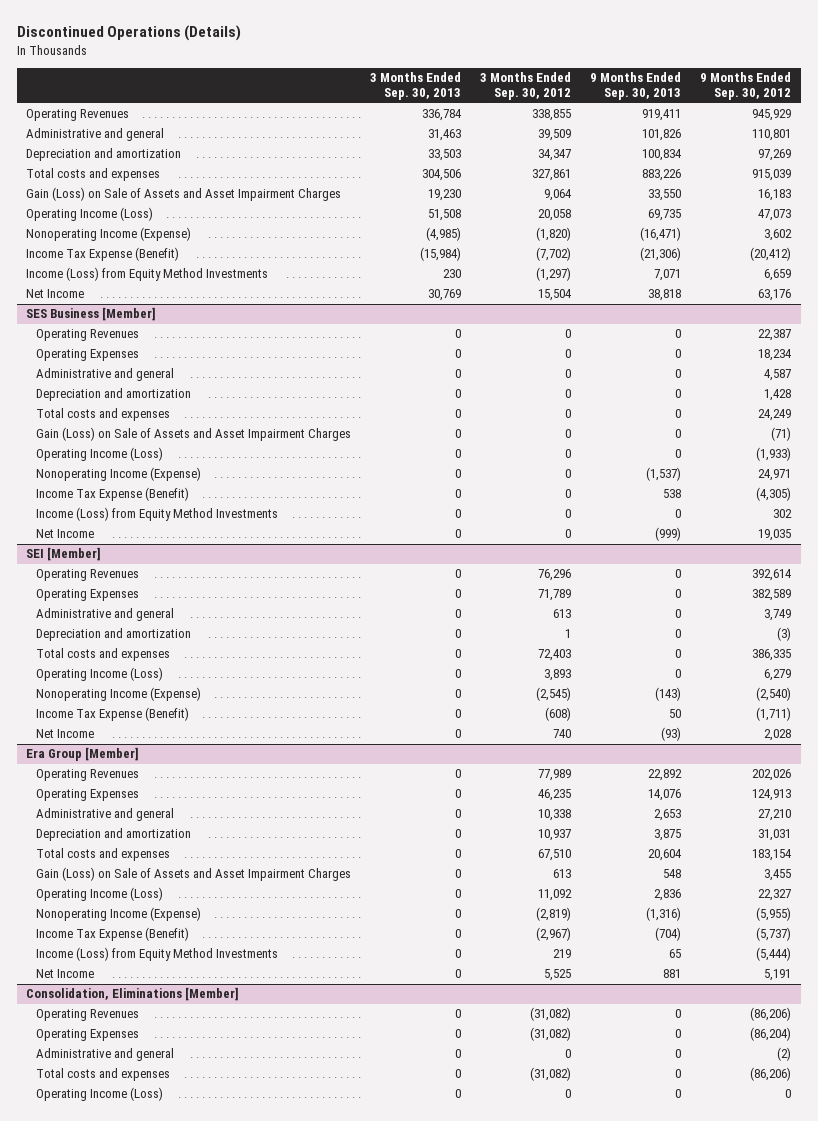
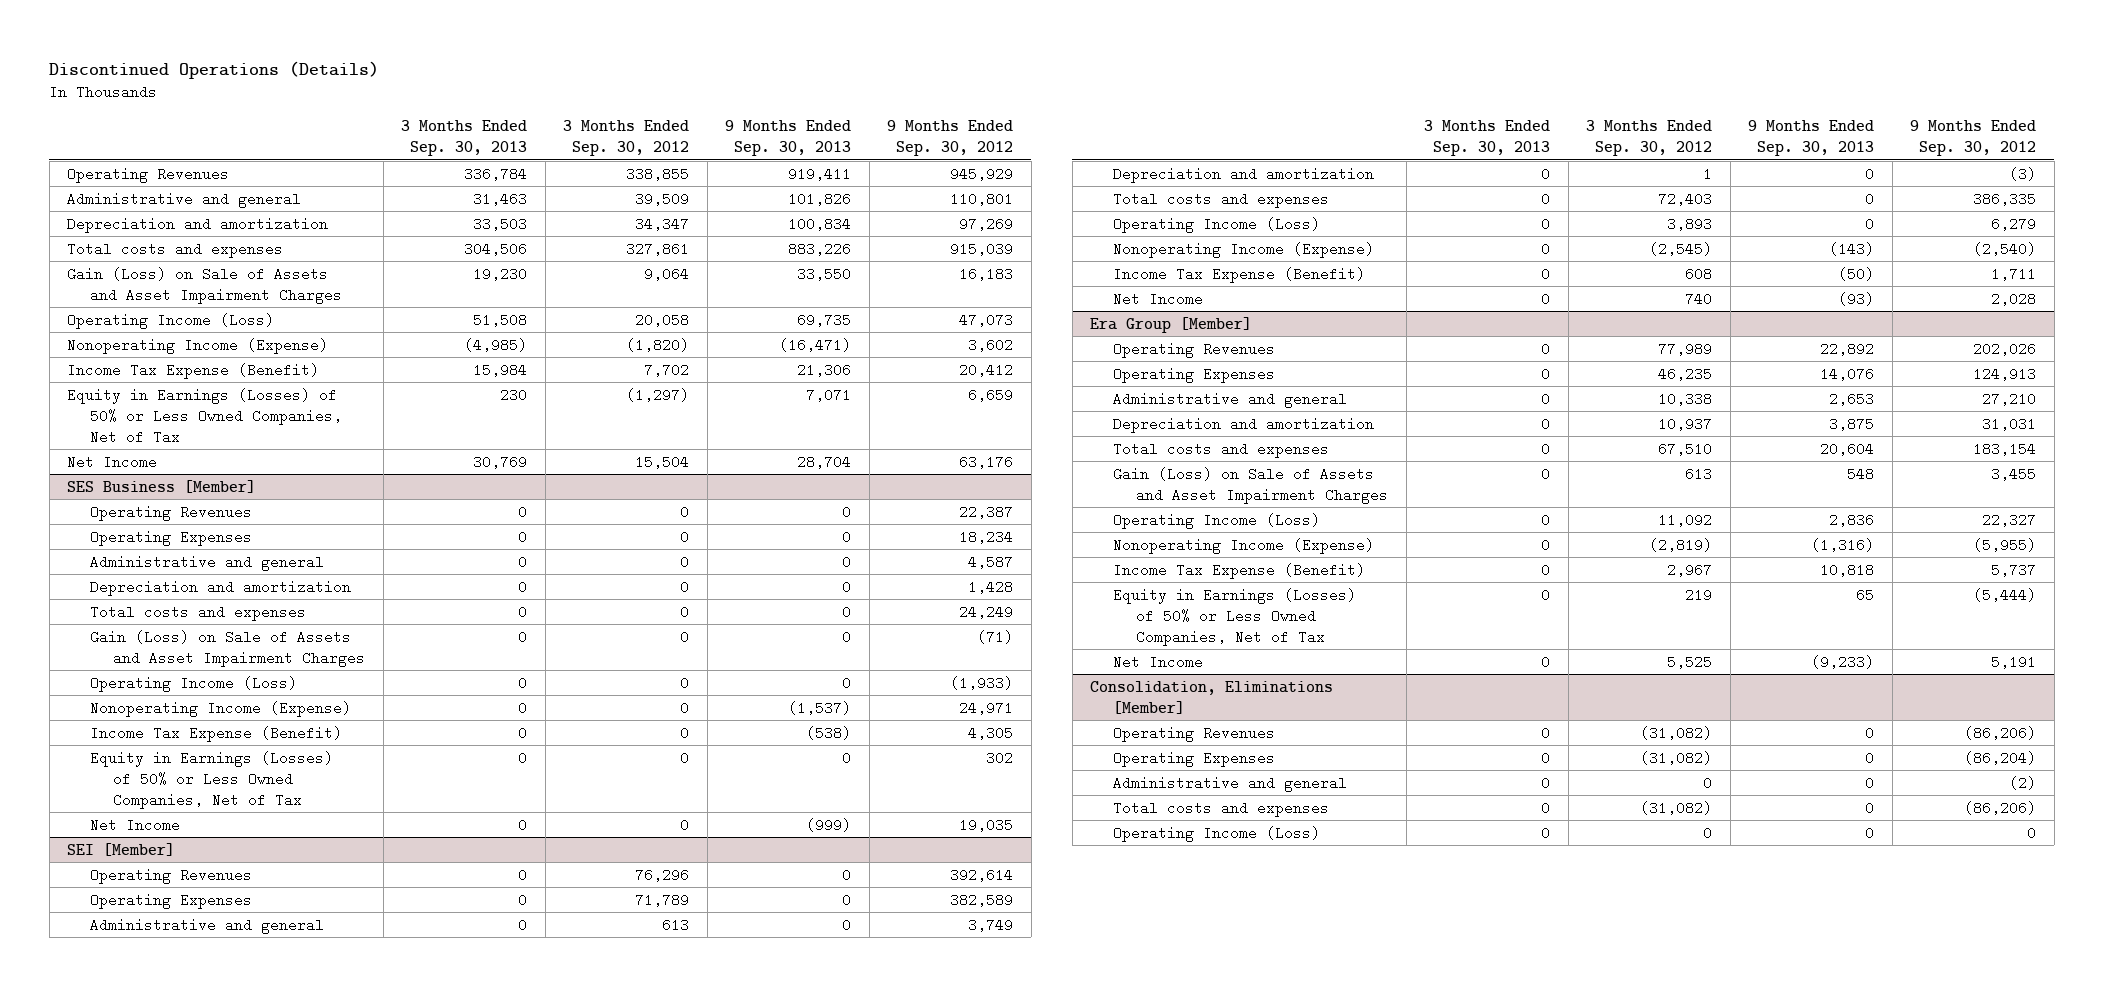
- Income Tax Expense (Benefit) | (15,984) | (7,702) | (21,306) | (20,412)
- Income (Loss) from Equity Method Investments | 230 | (1,297) | 7,071 | 6,659
- Net Income | 30,769 | 15,504 | 38,818 | 63,176
+ Income Tax Expense (Benefit) | 15,984 | 7,702 | 21,306 | 20,412
+ Equity in Earnings (Losses) of 50% or Less Owned Companies, Net of Tax | 230 | (1,297) | 7,071 | 6,659
+ Net Income | 30,769 | 15,504 | 28,704 | 63,176
@ SES Business [Member]
- Income Tax Expense (Benefit) | 0 | 0 | 538 | (4,305)
- Income (Loss) from Equity Method Investments | 0 | 0 | 0 | 302
+ Income Tax Expense (Benefit) | 0 | 0 | (538) | 4,305
+ Equity in Earnings (Losses) of 50% or Less Owned Companies, Net of Tax | 0 | 0 | 0 | 302
@ SEI [Member]
- Income Tax Expense (Benefit) | 0 | (608) | 50 | (1,711)
+ Income Tax Expense (Benefit) | 0 | 608 | (50) | 1,711
@ Era Group [Member]
- Income Tax Expense (Benefit) | 0 | (2,967) | (704) | (5,737)
- Income (Loss) from Equity Method Investments | 0 | 219 | 65 | (5,444)
- Net Income | 0 | 5,525 | 881 | 5,191
+ Income Tax Expense (Benefit) | 0 | 2,967 | 10,818 | 5,737
+ Equity in Earnings (Losses) of 50% or Less Owned Companies, Net of Tax | 0 | 219 | 65 | (5,444)
+ Net Income | 0 | 5,525 | (9,233) | 5,191

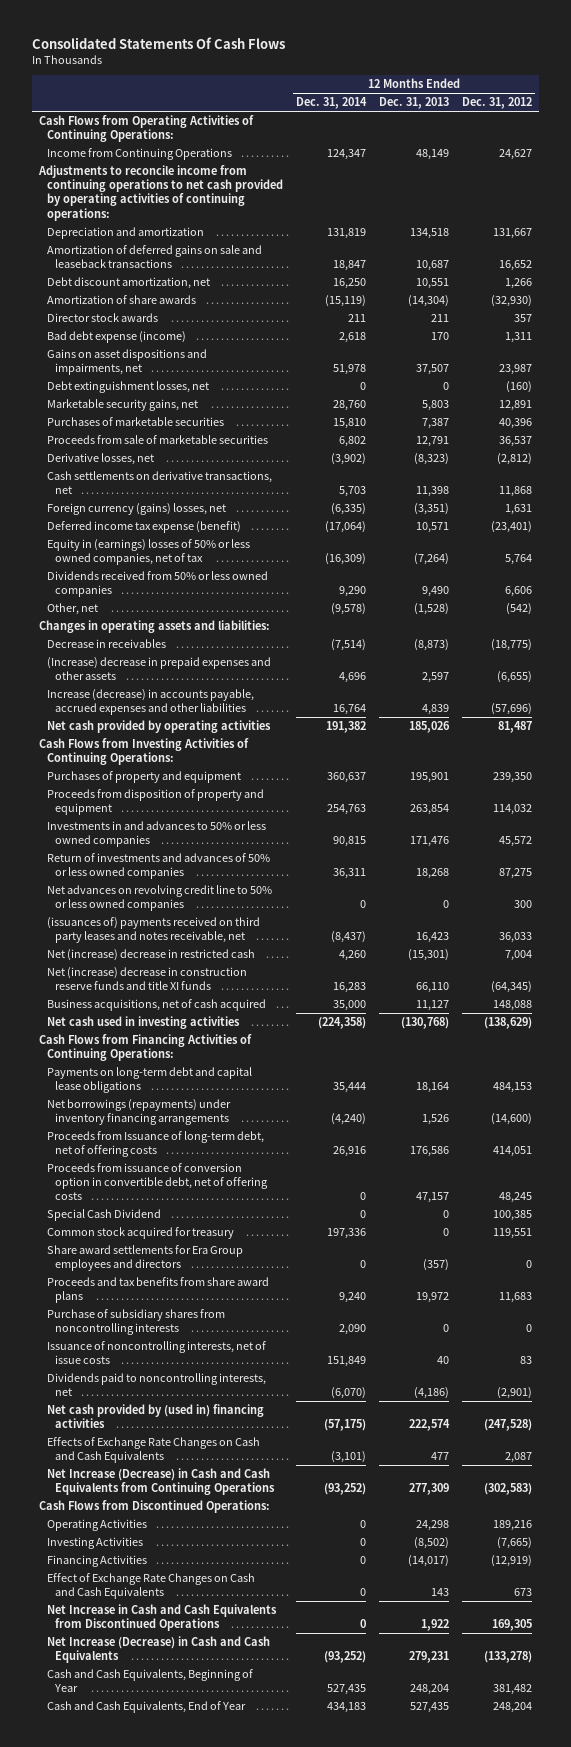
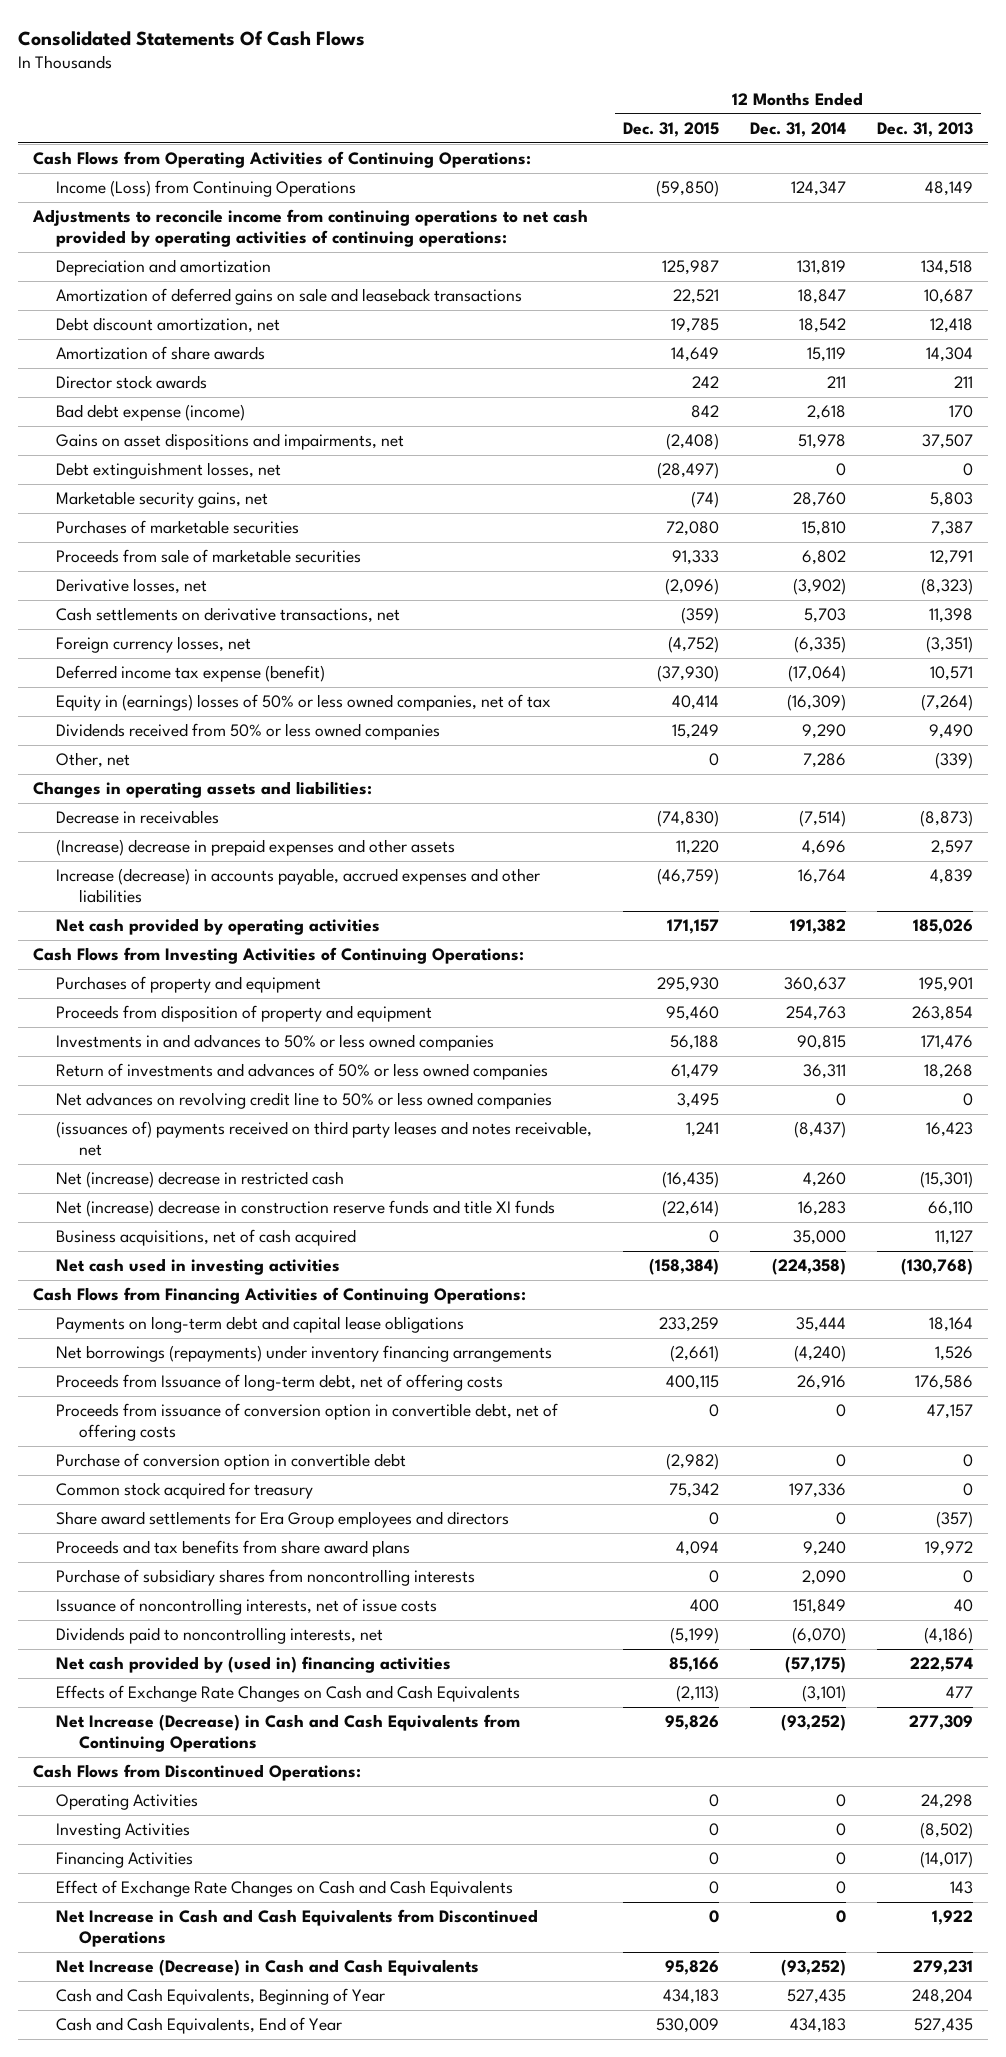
- | 12 Months Ended Dec. 31, 2014 | 12 Months Ended Dec. 31, 2013 | 12 Months Ended Dec. 31, 2012
+ | 12 Months Ended Dec. 31, 2015 | 12 Months Ended Dec. 31, 2014 | 12 Months Ended Dec. 31, 2013
- Income from Continuing Operations | 124,347 | 48,149 | 24,627
+ Income (Loss) from Continuing Operations | (59,850) | 124,347 | 48,149
- Debt discount amortization, net | 16,250 | 10,551 | 1,266
- Amortization of share awards | (15,119) | (14,304) | (32,930)
+ Debt discount amortization, net | 19,785 | 18,542 | 12,418
+ Amortization of share awards | 14,649 | 15,119 | 14,304
- Foreign currency (gains) losses, net | (6,335) | (3,351) | 1,631
+ Foreign currency losses, net | (4,752) | (6,335) | (3,351)
- Other, net | (9,578) | (1,528) | (542)
+ Other, net | 0 | 7,286 | (339)
- Special Cash Dividend | 0 | 0 | 100,385
+ Purchase of conversion option in convertible debt | (2,982) | 0 | 0

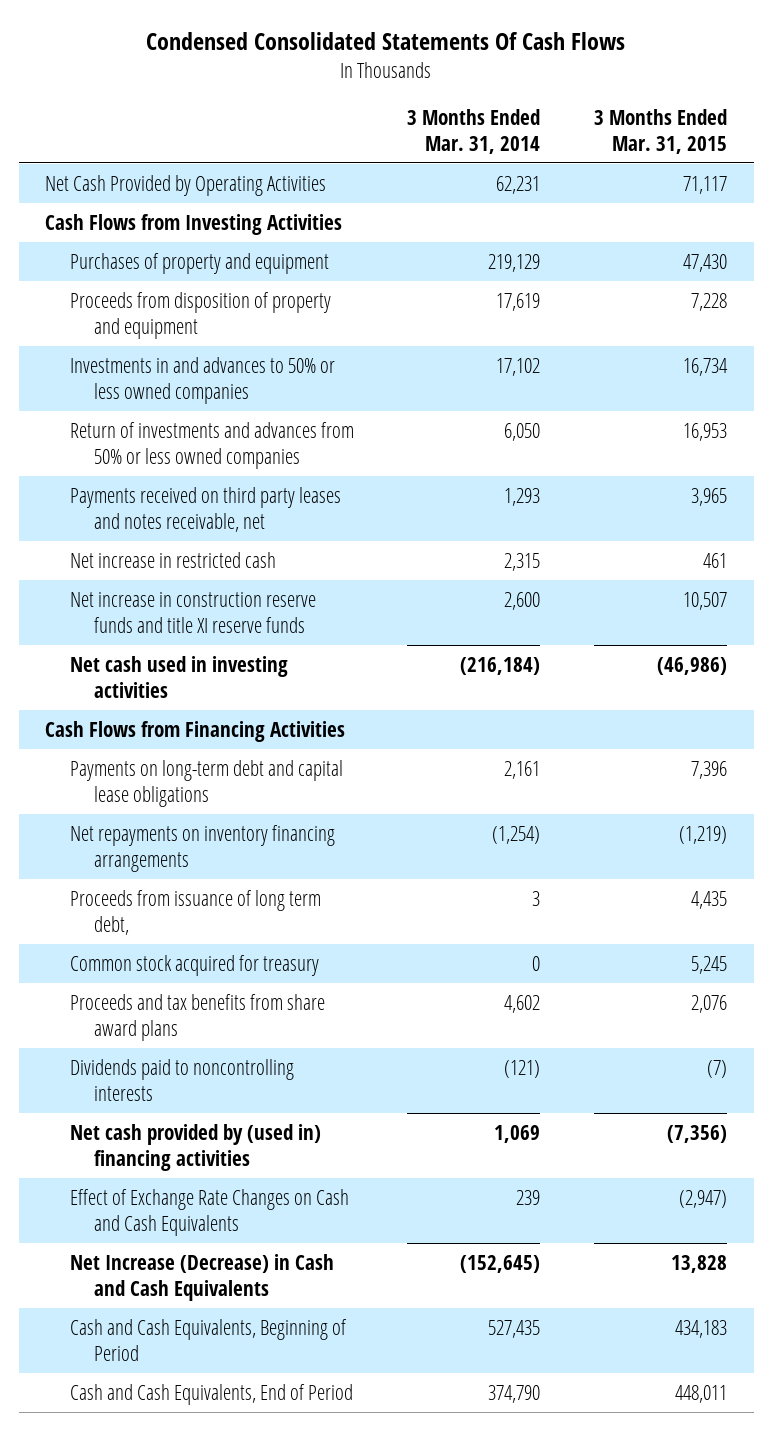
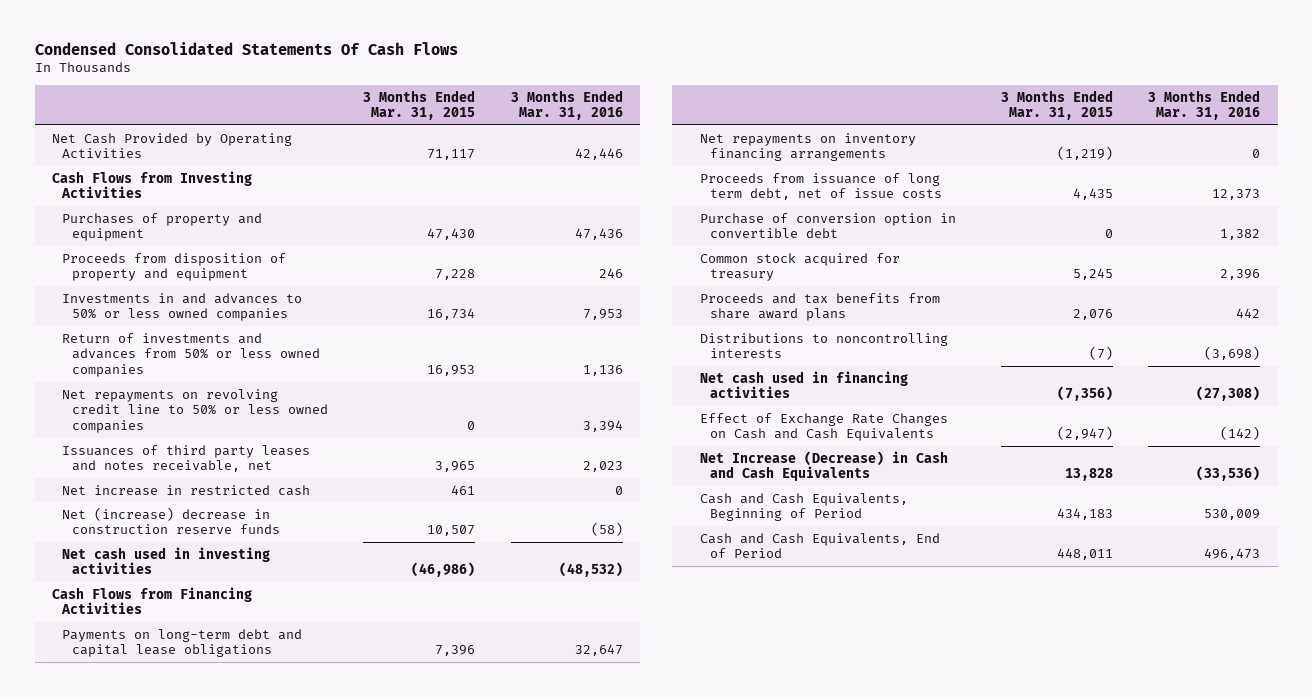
- | 3 Months Ended Mar. 31, 2014 | 3 Months Ended Mar. 31, 2015
+ | 3 Months Ended Mar. 31, 2015 | 3 Months Ended Mar. 31, 2016
- Payments received on third party leases and notes receivable, net | 1,293 | 3,965
+ Net repayments on revolving credit line to 50% or less owned companies | 0 | 3,394
+ Issuances of third party leases and notes receivable, net | 3,965 | 2,023
- Net increase in construction reserve funds and title XI reserve funds | 2,600 | 10,507
+ Net (increase) decrease in construction reserve funds | 10,507 | (58)
- Proceeds from issuance of long term debt, | 3 | 4,435
+ Proceeds from issuance of long term debt, net of issue costs | 4,435 | 12,373
+ Purchase of conversion option in convertible debt | 0 | 1,382
- Dividends paid to noncontrolling interests | (121) | (7)
- Net cash provided by (used in) financing activities | 1,069 | (7,356)
+ Distributions to noncontrolling interests | (7) | (3,698)
+ Net cash used in financing activities | (7,356) | (27,308)

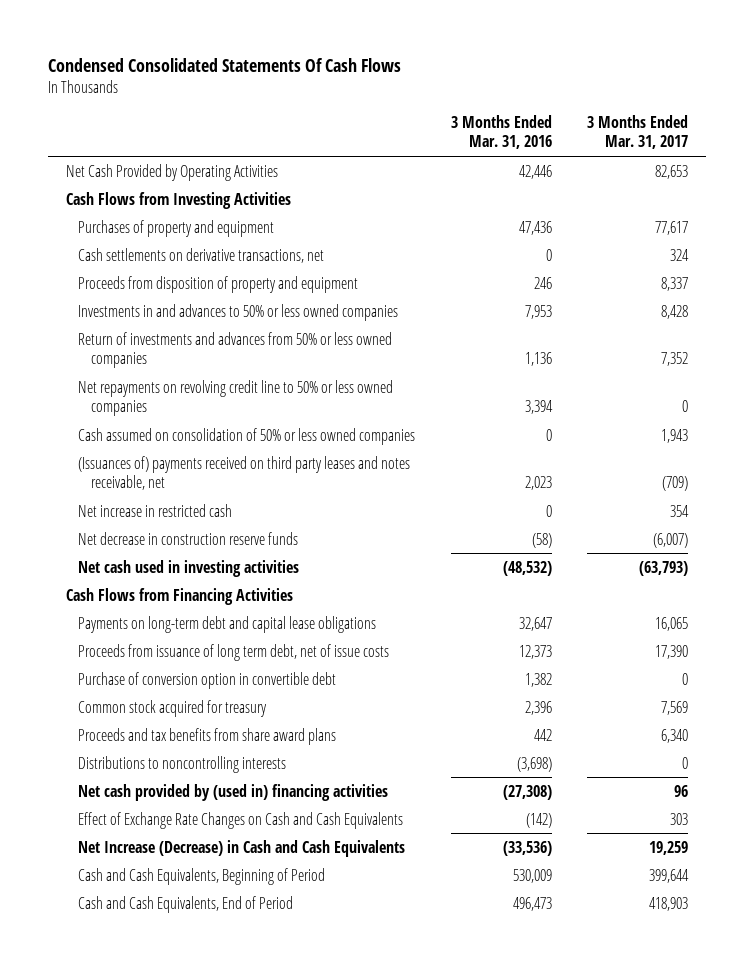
- | 3 Months Ended Mar. 31, 2015 | 3 Months Ended Mar. 31, 2016
+ | 3 Months Ended Mar. 31, 2016 | 3 Months Ended Mar. 31, 2017
+ Cash settlements on derivative transactions, net | 0 | 324
- Issuances of third party leases and notes receivable, net | 3,965 | 2,023
+ Cash assumed on consolidation of 50% or less owned companies | 0 | 1,943
+ (Issuances of) payments received on third party leases and notes receivable, net | 2,023 | (709)
- Net (increase) decrease in construction reserve funds | 10,507 | (58)
+ Net decrease in construction reserve funds | (58) | (6,007)
- Net repayments on inventory financing arrangements | (1,219) | 0
- Net cash used in financing activities | (7,356) | (27,308)
+ Net cash provided by (used in) financing activities | (27,308) | 96

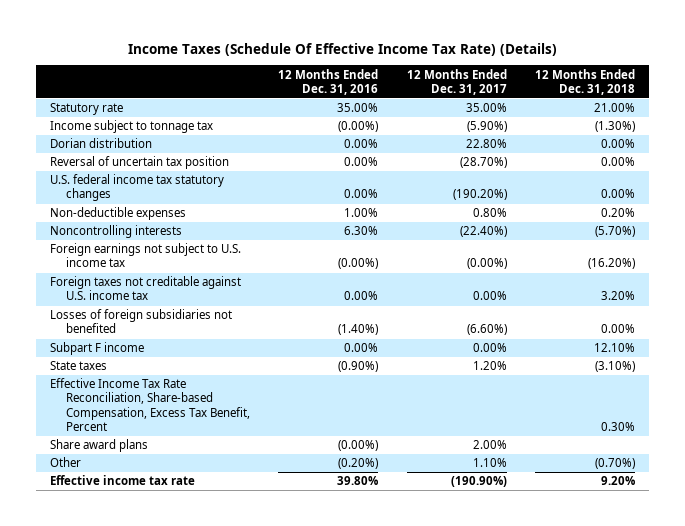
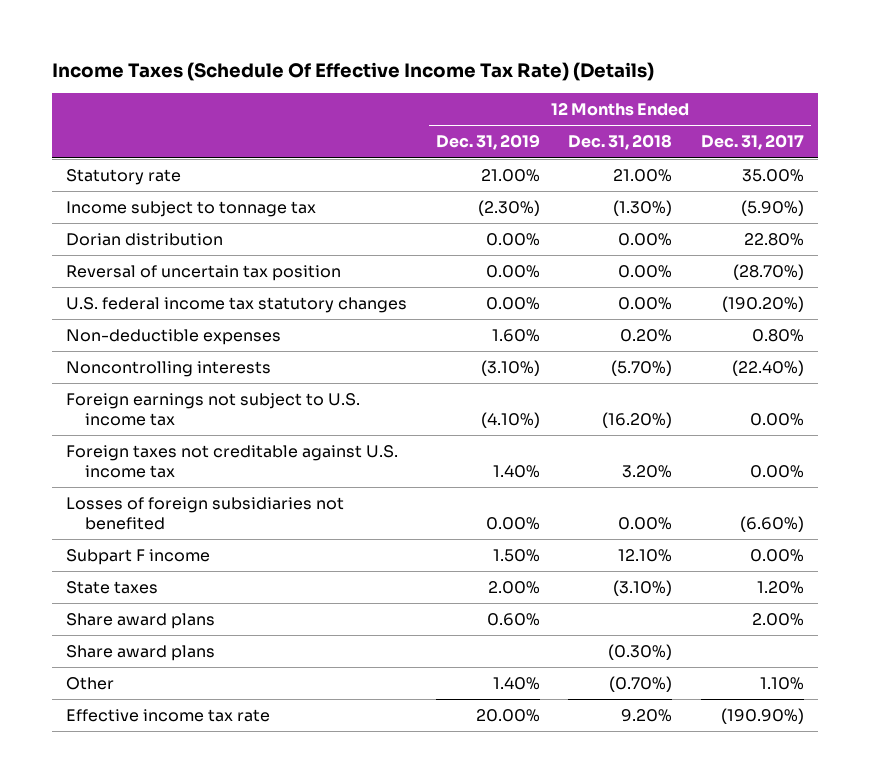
- | 12 Months Ended Dec. 31, 2016 | 12 Months Ended Dec. 31, 2017 | 12 Months Ended Dec. 31, 2018
+ | 12 Months Ended Dec. 31, 2019 | 12 Months Ended Dec. 31, 2018 | 12 Months Ended Dec. 31, 2017
- Foreign earnings not subject to U.S. income tax | (0.00%) | (0.00%) | (16.20%)
+ Foreign earnings not subject to U.S. income tax | (4.10%) | (16.20%) | 0.00%
- Effective Income Tax Rate Reconciliation, Share-based Compensation, Excess Tax Benefit, Percent | | | 0.30%
+ Share award plans | | (0.30%) |

